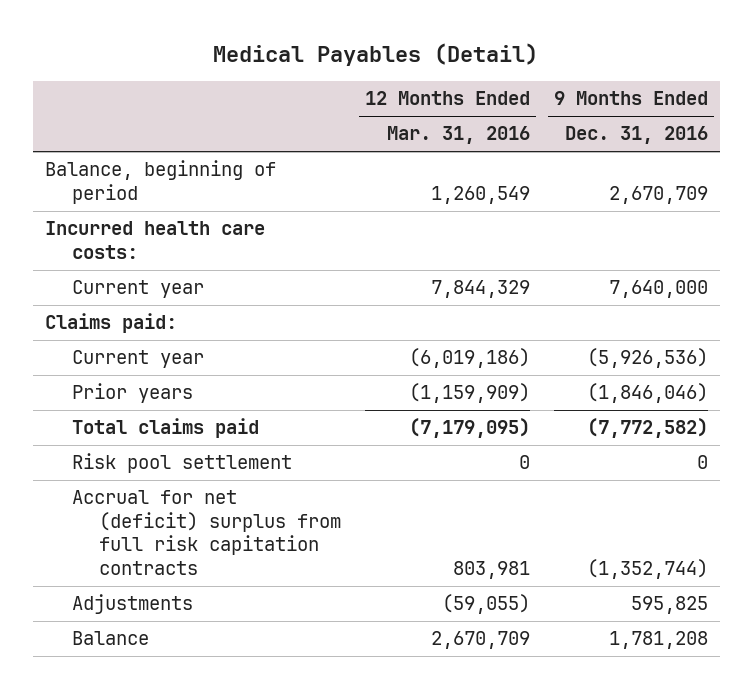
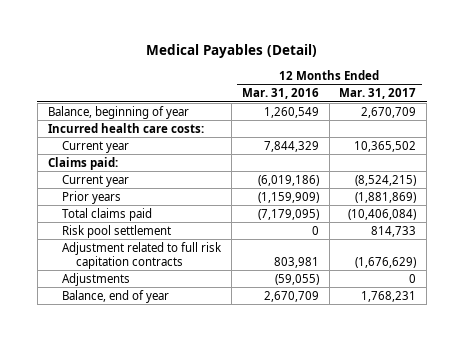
- | 12 Months Ended Mar. 31, 2016 | 9 Months Ended Dec. 31, 2016
+ | 12 Months Ended Mar. 31, 2016 | 12 Months Ended Mar. 31, 2017
- Balance, beginning of period | 1,260,549 | 2,670,709
+ Balance, beginning of year | 1,260,549 | 2,670,709
- Accrual for net (deficit) surplus from full risk capitation contracts | 803,981 | (1,352,744)
+ Adjustment related to full risk capitation contracts | 803,981 | (1,676,629)
- Balance | 2,670,709 | 1,781,208
+ Balance, end of year | 2,670,709 | 1,768,231

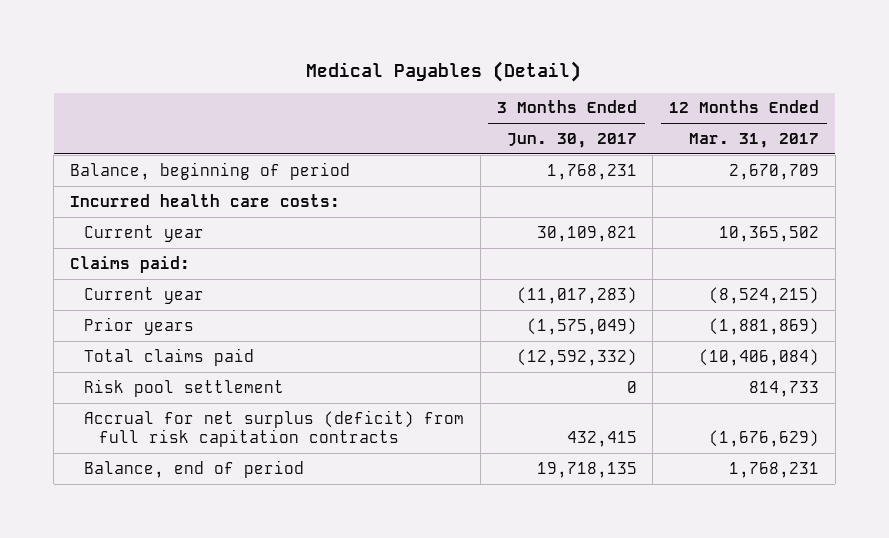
- | 12 Months Ended Mar. 31, 2016 | 12 Months Ended Mar. 31, 2017
+ | 3 Months Ended Jun. 30, 2017 | 12 Months Ended Mar. 31, 2017
- Balance, beginning of year | 1,260,549 | 2,670,709
+ Balance, beginning of period | 1,768,231 | 2,670,709
- Adjustment related to full risk capitation contracts | 803,981 | (1,676,629)
- Adjustments | (59,055) | 0
- Balance, end of year | 2,670,709 | 1,768,231
+ Accrual for net surplus (deficit) from full risk capitation contracts | 432,415 | (1,676,629)
+ Balance, end of period | 19,718,135 | 1,768,231

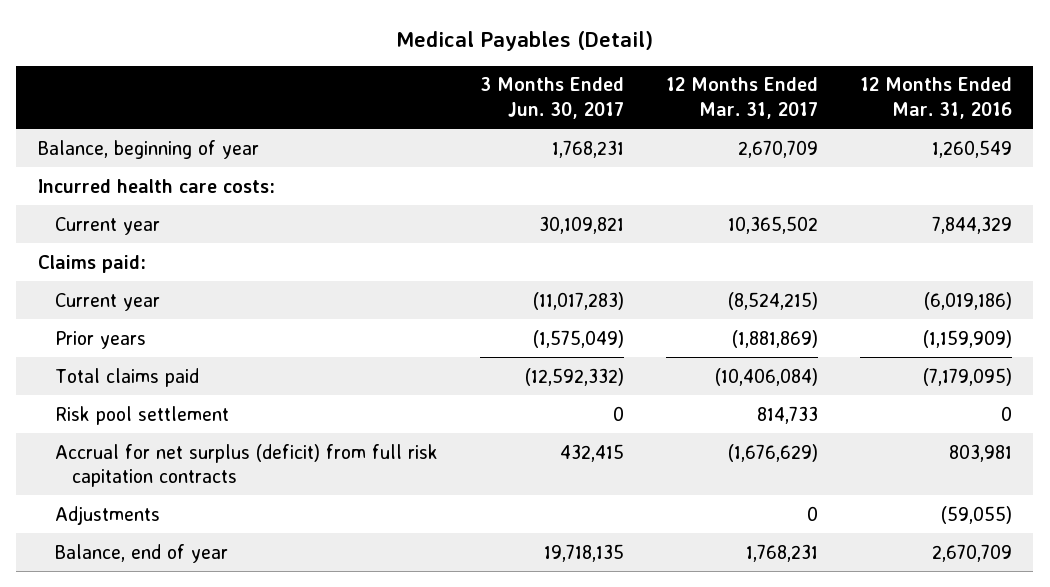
- | 3 Months Ended Jun. 30, 2017 | 12 Months Ended Mar. 31, 2017
+ | 3 Months Ended Jun. 30, 2017 | 12 Months Ended Mar. 31, 2017 | 12 Months Ended Mar. 31, 2016
- Balance, beginning of period | 1,768,231 | 2,670,709
+ Balance, beginning of year | 1,768,231 | 2,670,709 | 1,260,549
- Balance, end of period | 19,718,135 | 1,768,231
+ Adjustments | | 0 | (59,055)
+ Balance, end of year | 19,718,135 | 1,768,231 | 2,670,709

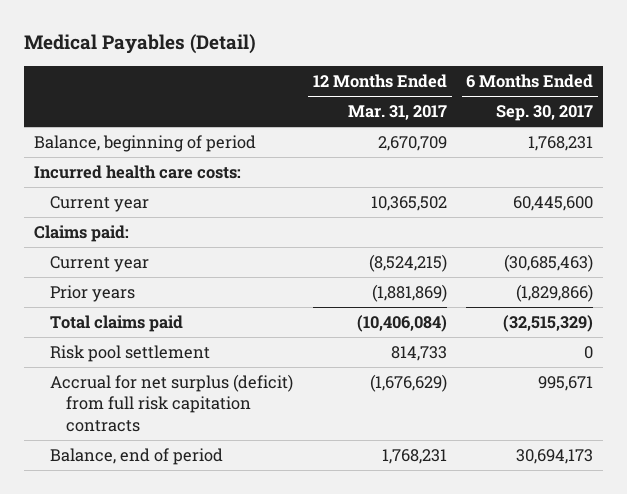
- | 3 Months Ended Jun. 30, 2017 | 12 Months Ended Mar. 31, 2017 | 12 Months Ended Mar. 31, 2016
+ | 12 Months Ended Mar. 31, 2017 | 6 Months Ended Sep. 30, 2017
- Balance, beginning of year | 1,768,231 | 2,670,709 | 1,260,549
+ Balance, beginning of period | 2,670,709 | 1,768,231
- Adjustments | | 0 | (59,055)
- Balance, end of year | 19,718,135 | 1,768,231 | 2,670,709
+ Balance, end of period | 1,768,231 | 30,694,173

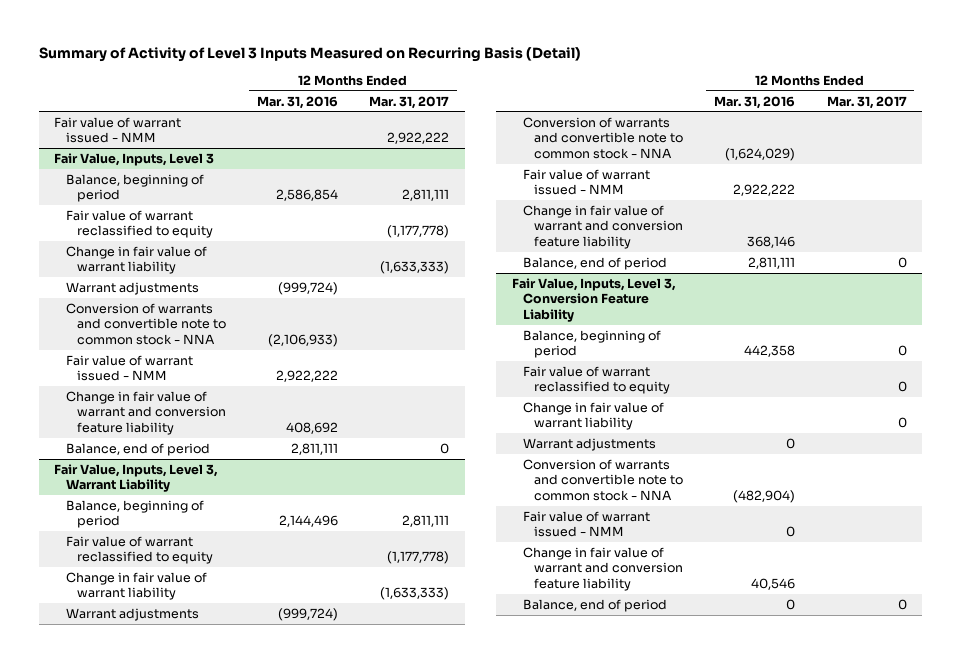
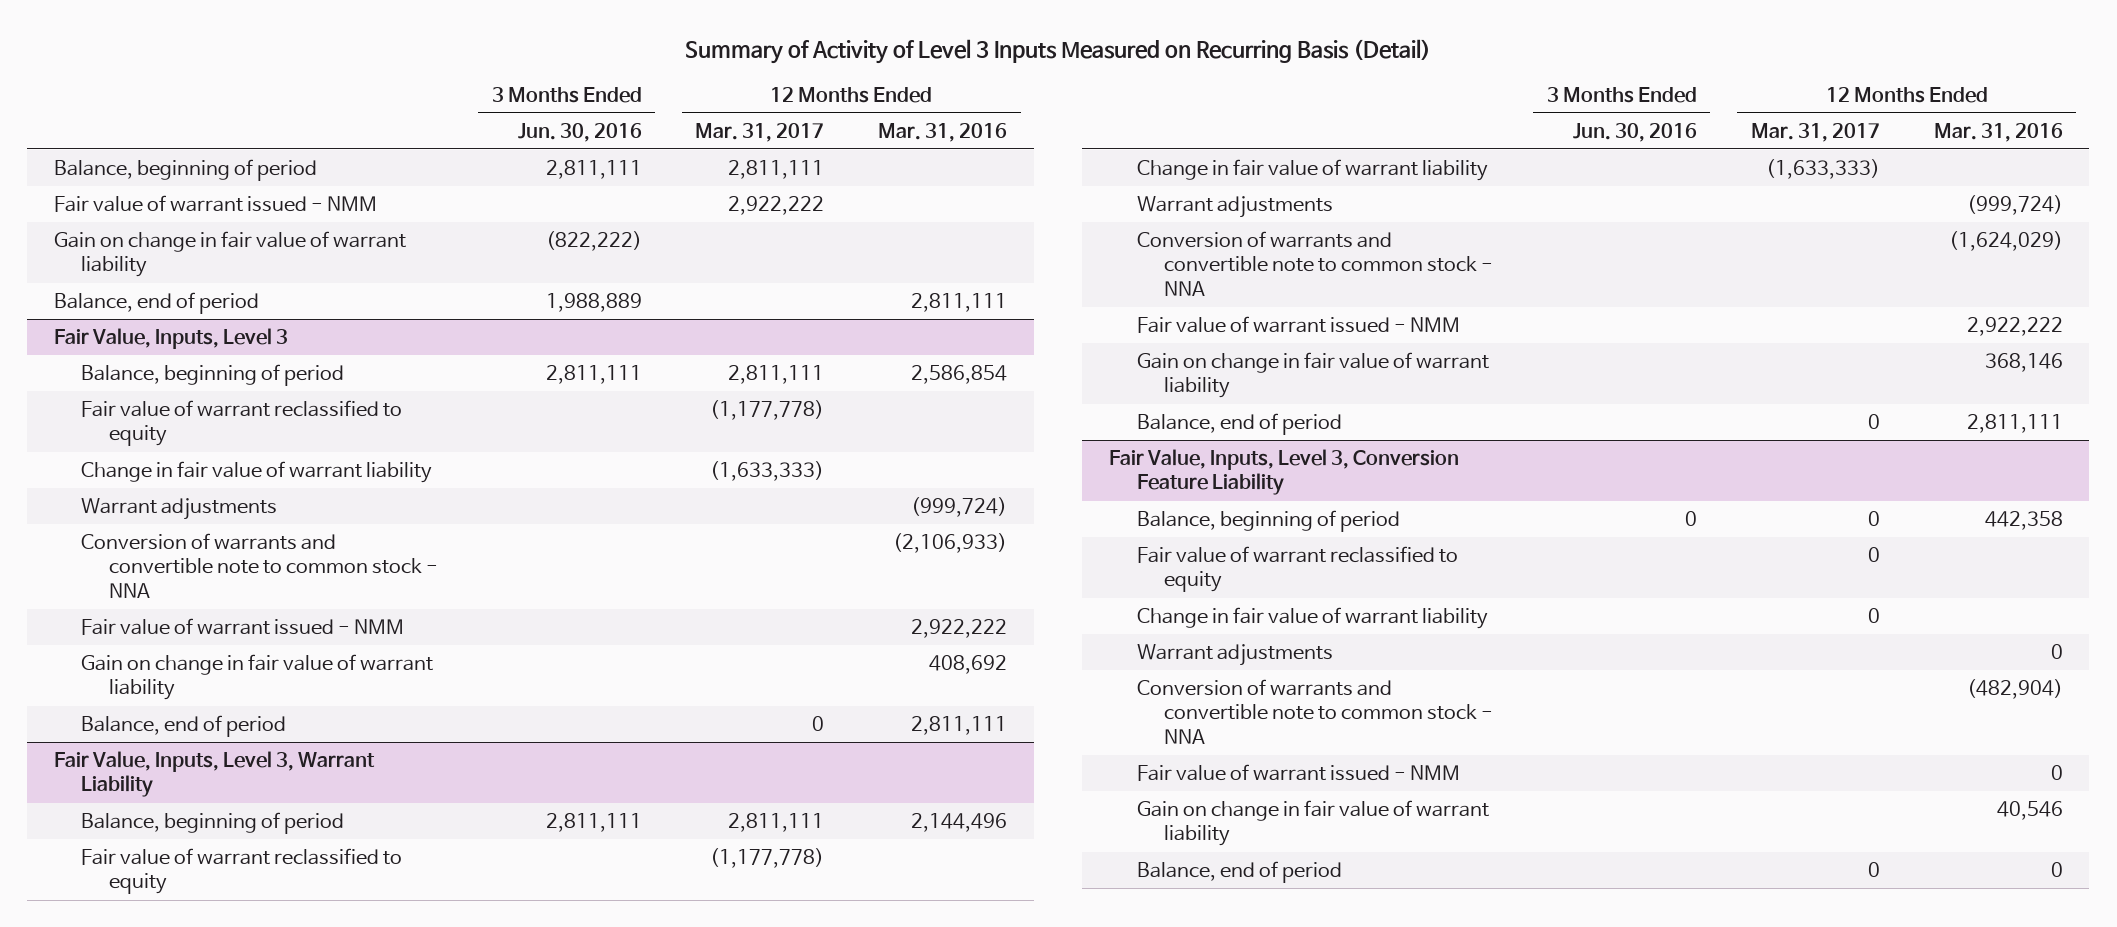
- | 12 Months Ended Mar. 31, 2016 | 12 Months Ended Mar. 31, 2017
+ | 3 Months Ended Jun. 30, 2016 | 12 Months Ended Mar. 31, 2017 | 12 Months Ended Mar. 31, 2016
+ Balance, beginning of period | 2,811,111 | 2,811,111 |
+ Gain on change in fair value of warrant liability | (822,222) | |
+ Balance, end of period | 1,988,889 | | 2,811,111
@ Fair Value, Inputs, Level 3
- Change in fair value of warrant and conversion feature liability | 408,692 |
+ Gain on change in fair value of warrant liability | | | 408,692
@ Fair Value, Inputs, Level 3, Warrant Liability
- Change in fair value of warrant and conversion feature liability | 368,146 |
+ Gain on change in fair value of warrant liability | | | 368,146
@ Fair Value, Inputs, Level 3, Conversion Feature Liability
- Change in fair value of warrant and conversion feature liability | 40,546 |
+ Gain on change in fair value of warrant liability | | | 40,546

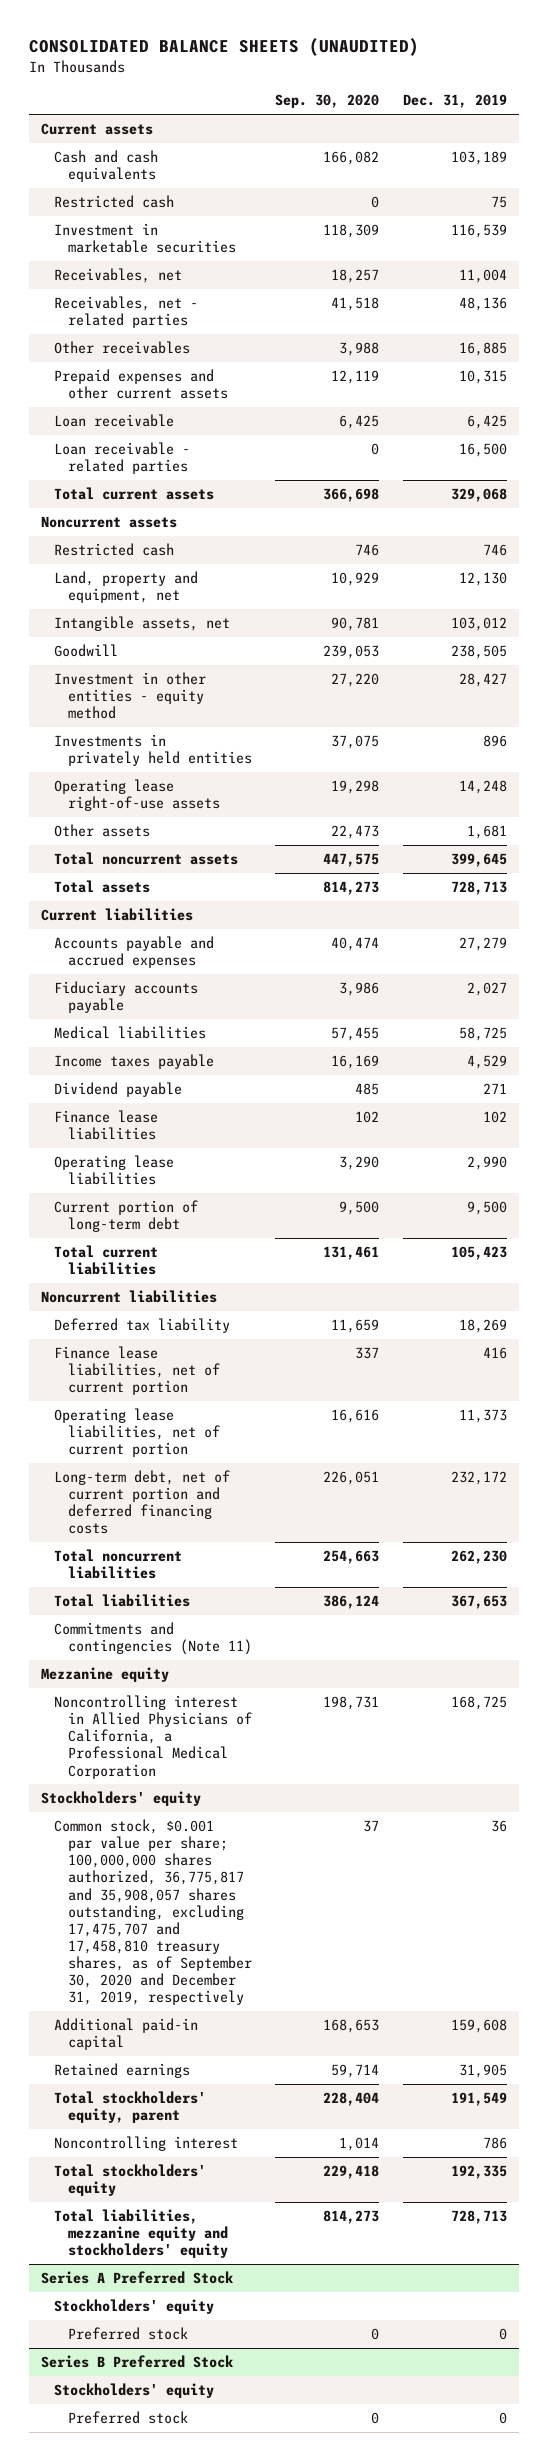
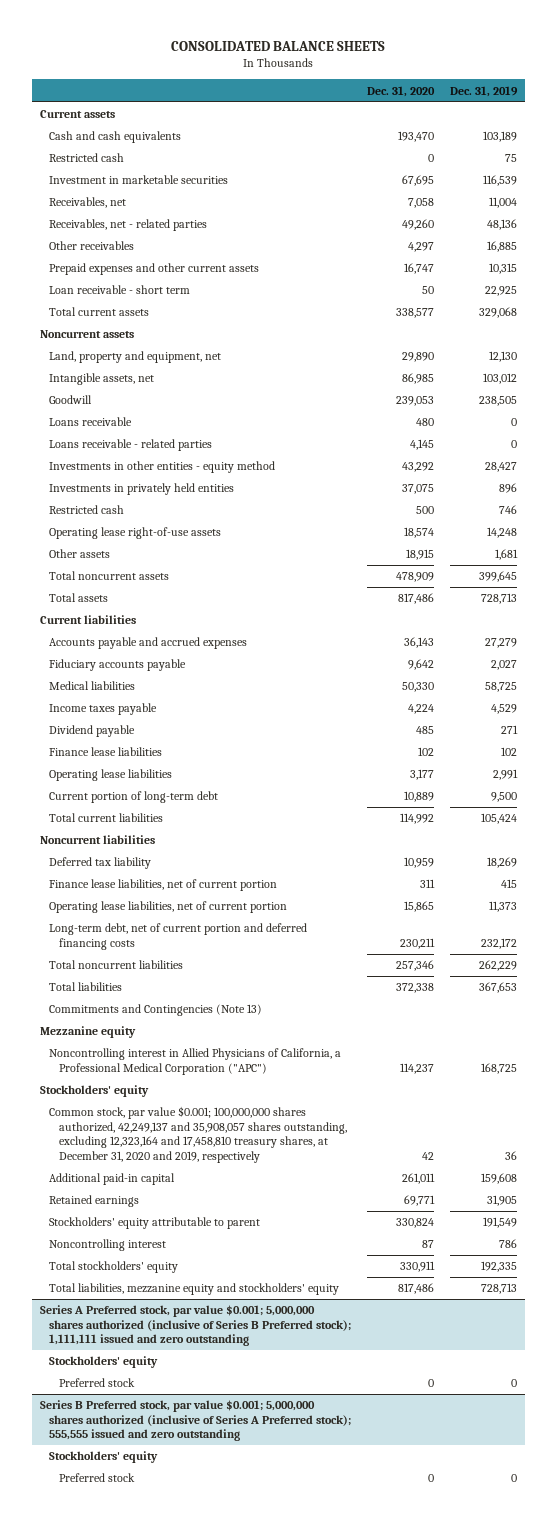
- CONSOLIDATED BALANCE SHEETS (UNAUDITED)
+ CONSOLIDATED BALANCE SHEETS
- | Sep. 30, 2020 | Dec. 31, 2019
+ | Dec. 31, 2020 | Dec. 31, 2019
- Loan receivable | 6,425 | 6,425
- Loan receivable - related parties | 0 | 16,500
+ Loan receivable - short term | 50 | 22,925
- Investment in other entities - equity method | 27,220 | 28,427
+ Loans receivable | 480 | 0
+ Loans receivable - related parties | 4,145 | 0
+ Investments in other entities - equity method | 43,292 | 28,427
moved down: Restricted cash | 500 | 746
- Operating lease liabilities | 3,290 | 2,990
+ Operating lease liabilities | 3,177 | 2,991
- Total current liabilities | 131,461 | 105,423
+ Total current liabilities | 114,992 | 105,424
- Finance lease liabilities, net of current portion | 337 | 416
+ Finance lease liabilities, net of current portion | 311 | 415
- Total noncurrent liabilities | 254,663 | 262,230
+ Total noncurrent liabilities | 257,346 | 262,229
- Commitments and contingencies (Note 11)
+ Commitments and Contingencies (Note 13)
- Noncontrolling interest in Allied Physicians of California, a Professional Medical Corporation | 198,731 | 168,725
+ Noncontrolling interest in Allied Physicians of California, a Professional Medical Corporation ("APC") | 114,237 | 168,725
- Common stock, $0.001 par value per share; 100,000,000 shares authorized, 36,775,817 and 35,908,057 shares outstanding, excluding 17,475,707 and 17,458,810 treasury shares, as of September 30, 2020 and December 31, 2019, respectively | 37 | 36
+ Common stock, par value $0.001; 100,000,000 shares authorized, 42,249,137 and 35,908,057 shares outstanding, excluding 12,323,164 and 17,458,810 treasury shares, at December 31, 2020 and 2019, respectively | 42 | 36
- Total stockholders' equity, parent | 228,404 | 191,549
+ Stockholders' equity attributable to parent | 330,824 | 191,549
- Series A Preferred Stock
+ Series A Preferred stock, par value $0.001; 5,000,000 shares authorized (inclusive of Series B Preferred stock); 1,111,111 issued and zero outstanding
- Series B Preferred Stock
+ Series B Preferred stock, par value $0.001; 5,000,000 shares authorized (inclusive of Series A Preferred stock); 555,555 issued and zero outstanding

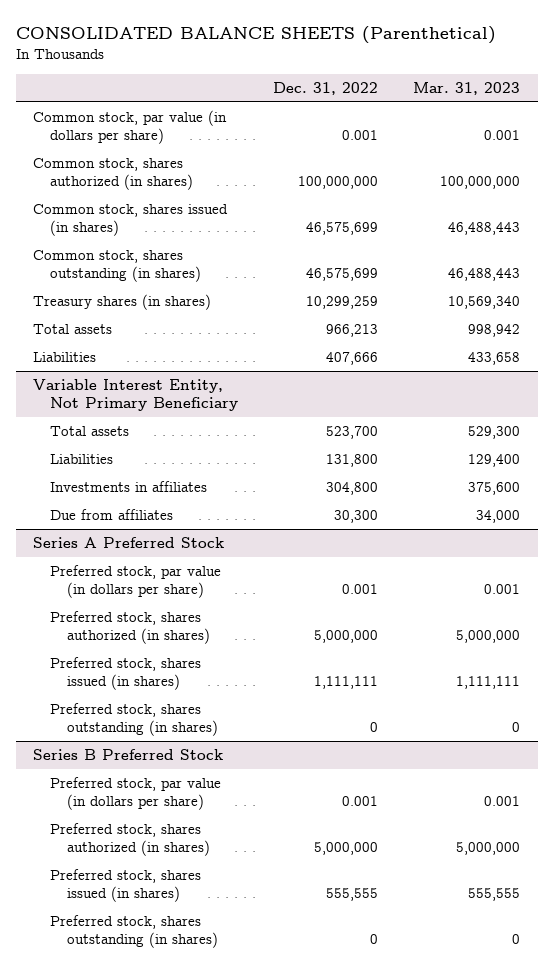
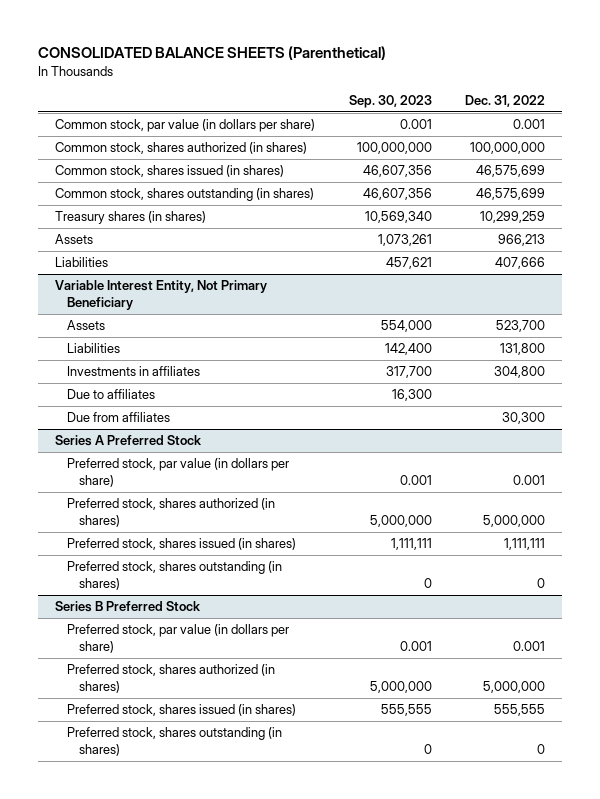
- | Dec. 31, 2022 | Mar. 31, 2023
+ | Sep. 30, 2023 | Dec. 31, 2022
- Total assets | 966,213 | 998,942
+ Assets | 1,073,261 | 966,213
@ Variable Interest Entity, Not Primary Beneficiary
- Total assets | 523,700 | 529,300
+ Assets | 554,000 | 523,700
+ Due to affiliates | 16,300 |

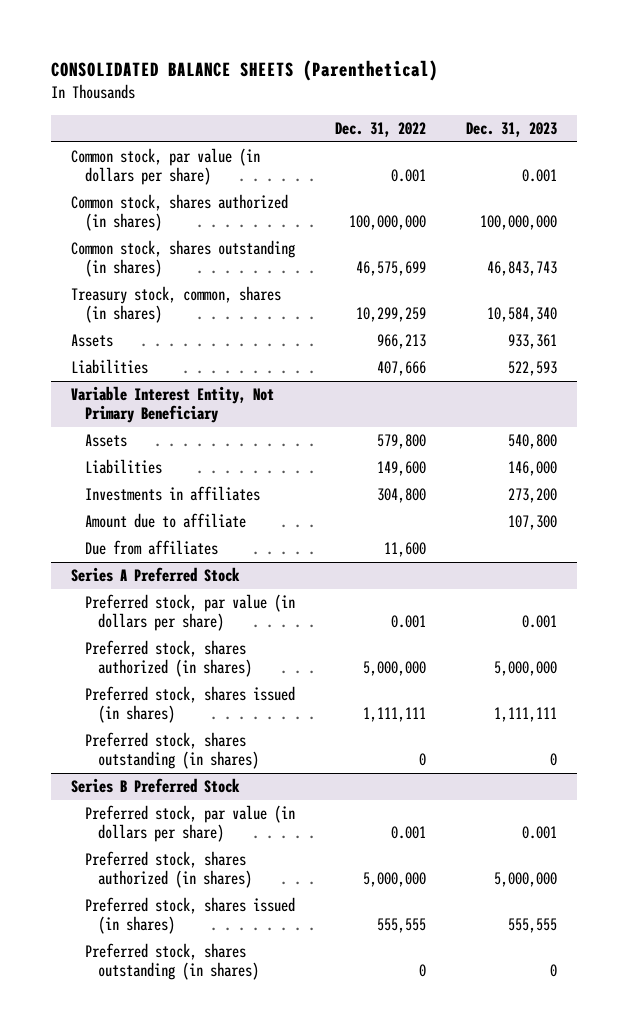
- | Sep. 30, 2023 | Dec. 31, 2022
+ | Dec. 31, 2022 | Dec. 31, 2023
- Common stock, shares issued (in shares) | 46,607,356 | 46,575,699
- Treasury shares (in shares) | 10,569,340 | 10,299,259
+ Treasury stock, common, shares (in shares) | 10,299,259 | 10,584,340
@ Variable Interest Entity, Not Primary Beneficiary
- Assets | 554,000 | 523,700
- Liabilities | 142,400 | 131,800
+ Assets | 579,800 | 540,800
+ Liabilities | 149,600 | 146,000
- Due to affiliates | 16,300 |
- Due from affiliates | | 30,300
+ Amount due to affiliate | | 107,300
+ Due from affiliates | 11,600 |

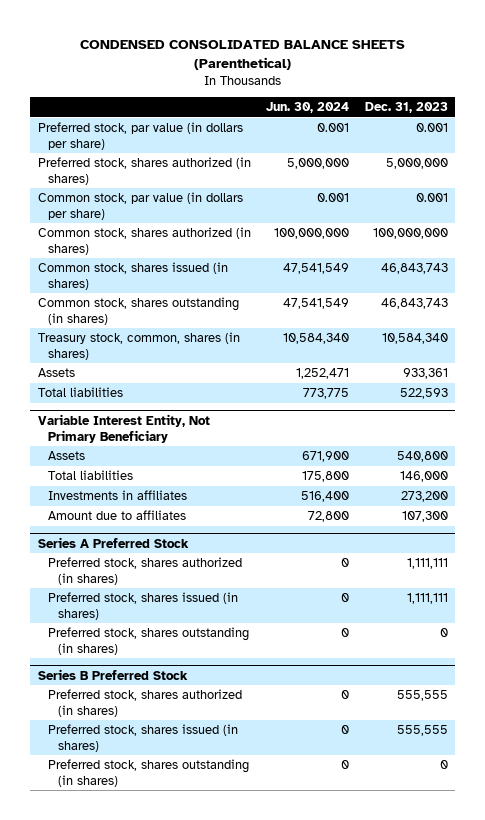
- CONSOLIDATED BALANCE SHEETS (Parenthetical)
+ CONDENSED CONSOLIDATED BALANCE SHEETS (Parenthetical)
- | Dec. 31, 2022 | Dec. 31, 2023
+ | Jun. 30, 2024 | Dec. 31, 2023
+ Preferred stock, par value (in dollars per share) | 0.001 | 0.001
+ Preferred stock, shares authorized (in shares) | 5,000,000 | 5,000,000
+ Common stock, shares issued (in shares) | 47,541,549 | 46,843,743
- Liabilities | 407,666 | 522,593
+ Total liabilities | 773,775 | 522,593
@ Variable Interest Entity, Not Primary Beneficiary
- Liabilities | 149,600 | 146,000
+ Total liabilities | 175,800 | 146,000
- Amount due to affiliate | | 107,300
- Due from affiliates | 11,600 |
+ Amount due to affiliates | 72,800 | 107,300
@ Series A Preferred Stock
- Preferred stock, par value (in dollars per share) | 0.001 | 0.001
- Preferred stock, shares authorized (in shares) | 5,000,000 | 5,000,000
+ Preferred stock, shares authorized (in shares) | 0 | 1,111,111
@ Series B Preferred Stock
- Preferred stock, par value (in dollars per share) | 0.001 | 0.001
- Preferred stock, shares authorized (in shares) | 5,000,000 | 5,000,000
+ Preferred stock, shares authorized (in shares) | 0 | 555,555

